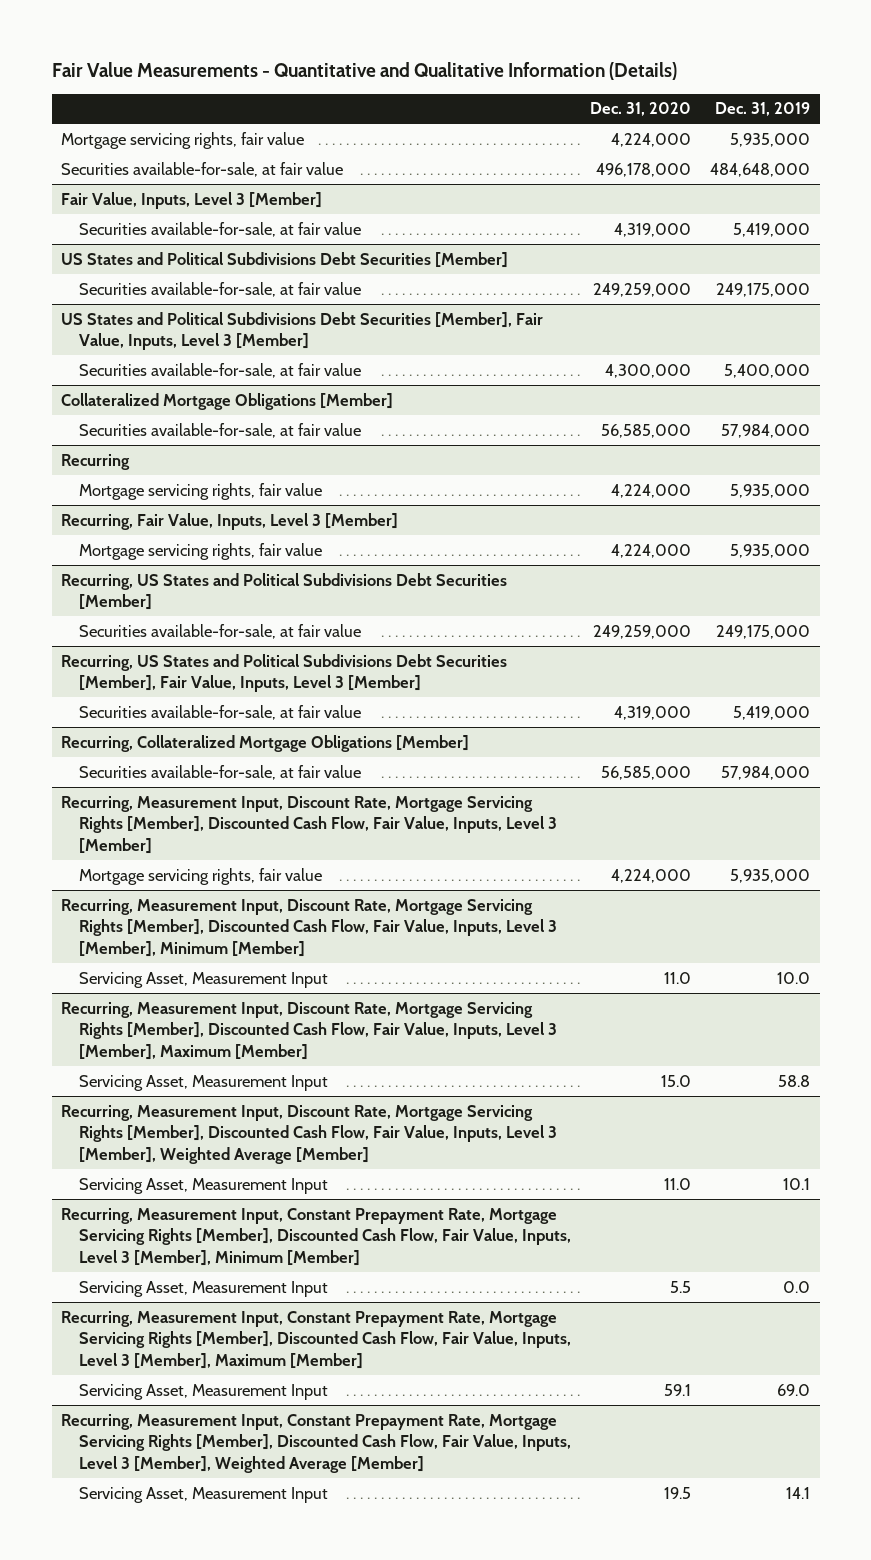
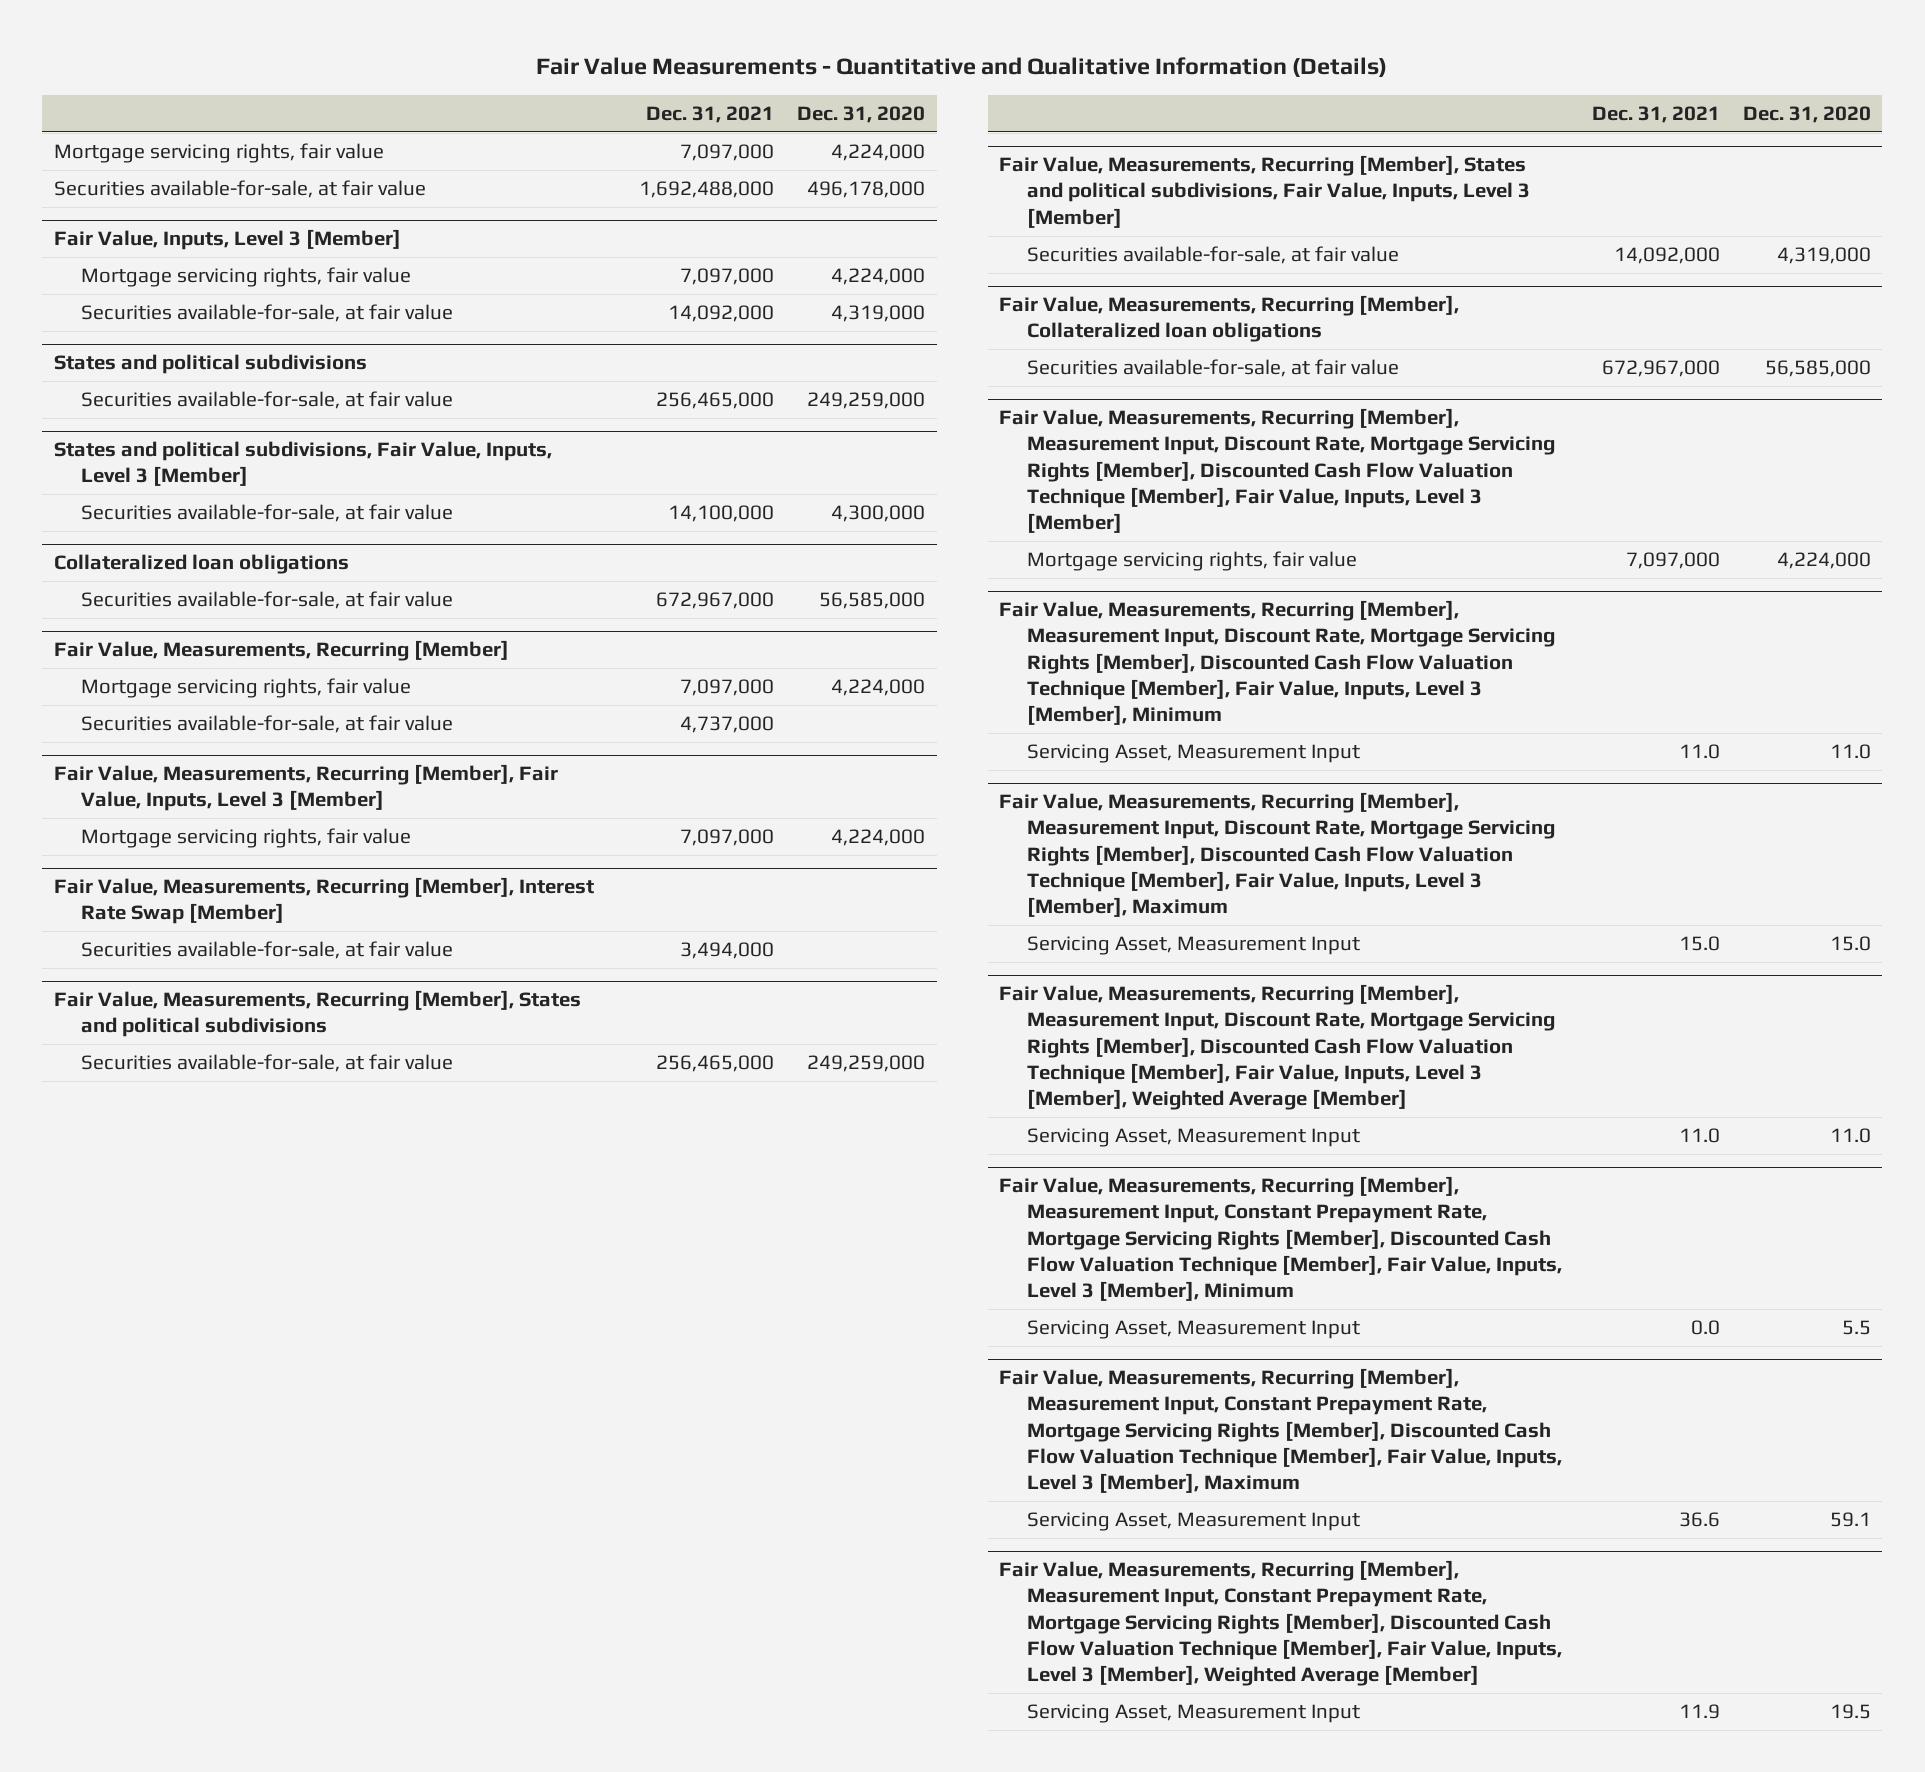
- | Dec. 31, 2020 | Dec. 31, 2019
+ | Dec. 31, 2021 | Dec. 31, 2020
@ Fair Value, Inputs, Level 3 [Member]
+ Mortgage servicing rights, fair value | 7,097,000 | 4,224,000
- US States and Political Subdivisions Debt Securities [Member]
+ States and political subdivisions
- US States and Political Subdivisions Debt Securities [Member], Fair Value, Inputs, Level 3 [Member]
+ States and political subdivisions, Fair Value, Inputs, Level 3 [Member]
- Collateralized Mortgage Obligations [Member]
+ Collateralized loan obligations
- Recurring
+ Fair Value, Measurements, Recurring [Member]
- Recurring, Fair Value, Inputs, Level 3 [Member]
+ Securities available-for-sale, at fair value | 4,737,000 |
+ Fair Value, Measurements, Recurring [Member], Fair Value, Inputs, Level 3 [Member]
- Recurring, US States and Political Subdivisions Debt Securities [Member]
+ Fair Value, Measurements, Recurring [Member], Interest Rate Swap [Member]
+ Securities available-for-sale, at fair value | 3,494,000 |
+ Fair Value, Measurements, Recurring [Member], States and political subdivisions
- Recurring, US States and Political Subdivisions Debt Securities [Member], Fair Value, Inputs, Level 3 [Member]
+ Fair Value, Measurements, Recurring [Member], States and political subdivisions, Fair Value, Inputs, Level 3 [Member]
- Recurring, Collateralized Mortgage Obligations [Member]
+ Fair Value, Measurements, Recurring [Member], Collateralized loan obligations
- Recurring, Measurement Input, Discount Rate, Mortgage Servicing Rights [Member], Discounted Cash Flow, Fair Value, Inputs, Level 3 [Member]
+ Fair Value, Measurements, Recurring [Member], Measurement Input, Discount Rate, Mortgage Servicing Rights [Member], Discounted Cash Flow Valuation Technique [Member], Fair Value, Inputs, Level 3 [Member]
- Recurring, Measurement Input, Discount Rate, Mortgage Servicing Rights [Member], Discounted Cash Flow, Fair Value, Inputs, Level 3 [Member], Minimum [Member]
+ Fair Value, Measurements, Recurring [Member], Measurement Input, Discount Rate, Mortgage Servicing Rights [Member], Discounted Cash Flow Valuation Technique [Member], Fair Value, Inputs, Level 3 [Member], Minimum
- Recurring, Measurement Input, Discount Rate, Mortgage Servicing Rights [Member], Discounted Cash Flow, Fair Value, Inputs, Level 3 [Member], Maximum [Member]
+ Fair Value, Measurements, Recurring [Member], Measurement Input, Discount Rate, Mortgage Servicing Rights [Member], Discounted Cash Flow Valuation Technique [Member], Fair Value, Inputs, Level 3 [Member], Maximum
- Recurring, Measurement Input, Discount Rate, Mortgage Servicing Rights [Member], Discounted Cash Flow, Fair Value, Inputs, Level 3 [Member], Weighted Average [Member]
+ Fair Value, Measurements, Recurring [Member], Measurement Input, Discount Rate, Mortgage Servicing Rights [Member], Discounted Cash Flow Valuation Technique [Member], Fair Value, Inputs, Level 3 [Member], Weighted Average [Member]
- Recurring, Measurement Input, Constant Prepayment Rate, Mortgage Servicing Rights [Member], Discounted Cash Flow, Fair Value, Inputs, Level 3 [Member], Minimum [Member]
+ Fair Value, Measurements, Recurring [Member], Measurement Input, Constant Prepayment Rate, Mortgage Servicing Rights [Member], Discounted Cash Flow Valuation Technique [Member], Fair Value, Inputs, Level 3 [Member], Minimum
- Recurring, Measurement Input, Constant Prepayment Rate, Mortgage Servicing Rights [Member], Discounted Cash Flow, Fair Value, Inputs, Level 3 [Member], Maximum [Member]
+ Fair Value, Measurements, Recurring [Member], Measurement Input, Constant Prepayment Rate, Mortgage Servicing Rights [Member], Discounted Cash Flow Valuation Technique [Member], Fair Value, Inputs, Level 3 [Member], Maximum
- Recurring, Measurement Input, Constant Prepayment Rate, Mortgage Servicing Rights [Member], Discounted Cash Flow, Fair Value, Inputs, Level 3 [Member], Weighted Average [Member]
+ Fair Value, Measurements, Recurring [Member], Measurement Input, Constant Prepayment Rate, Mortgage Servicing Rights [Member], Discounted Cash Flow Valuation Technique [Member], Fair Value, Inputs, Level 3 [Member], Weighted Average [Member]

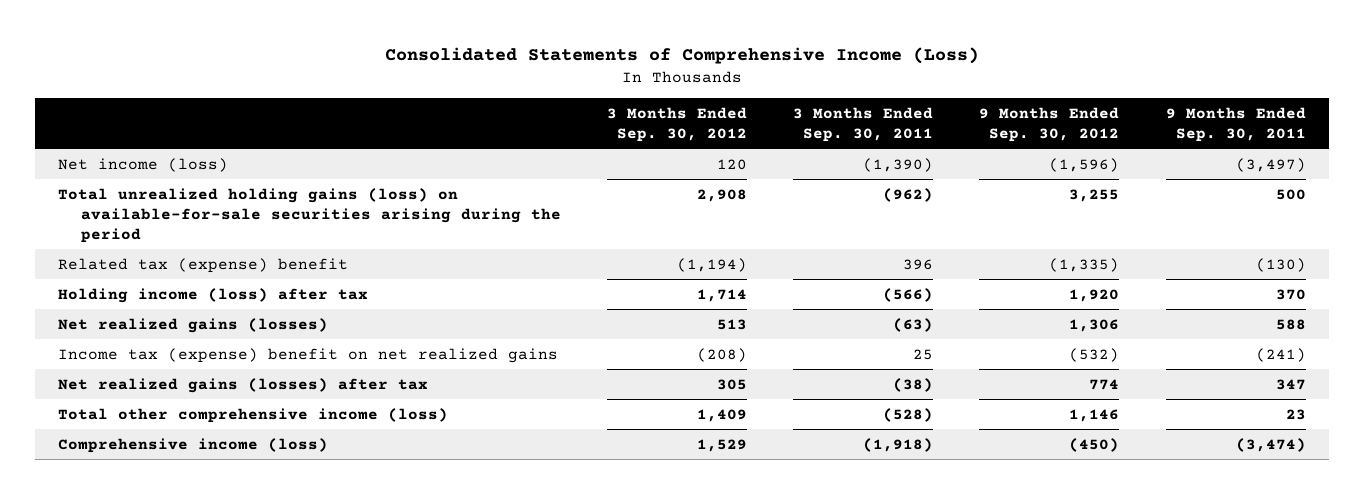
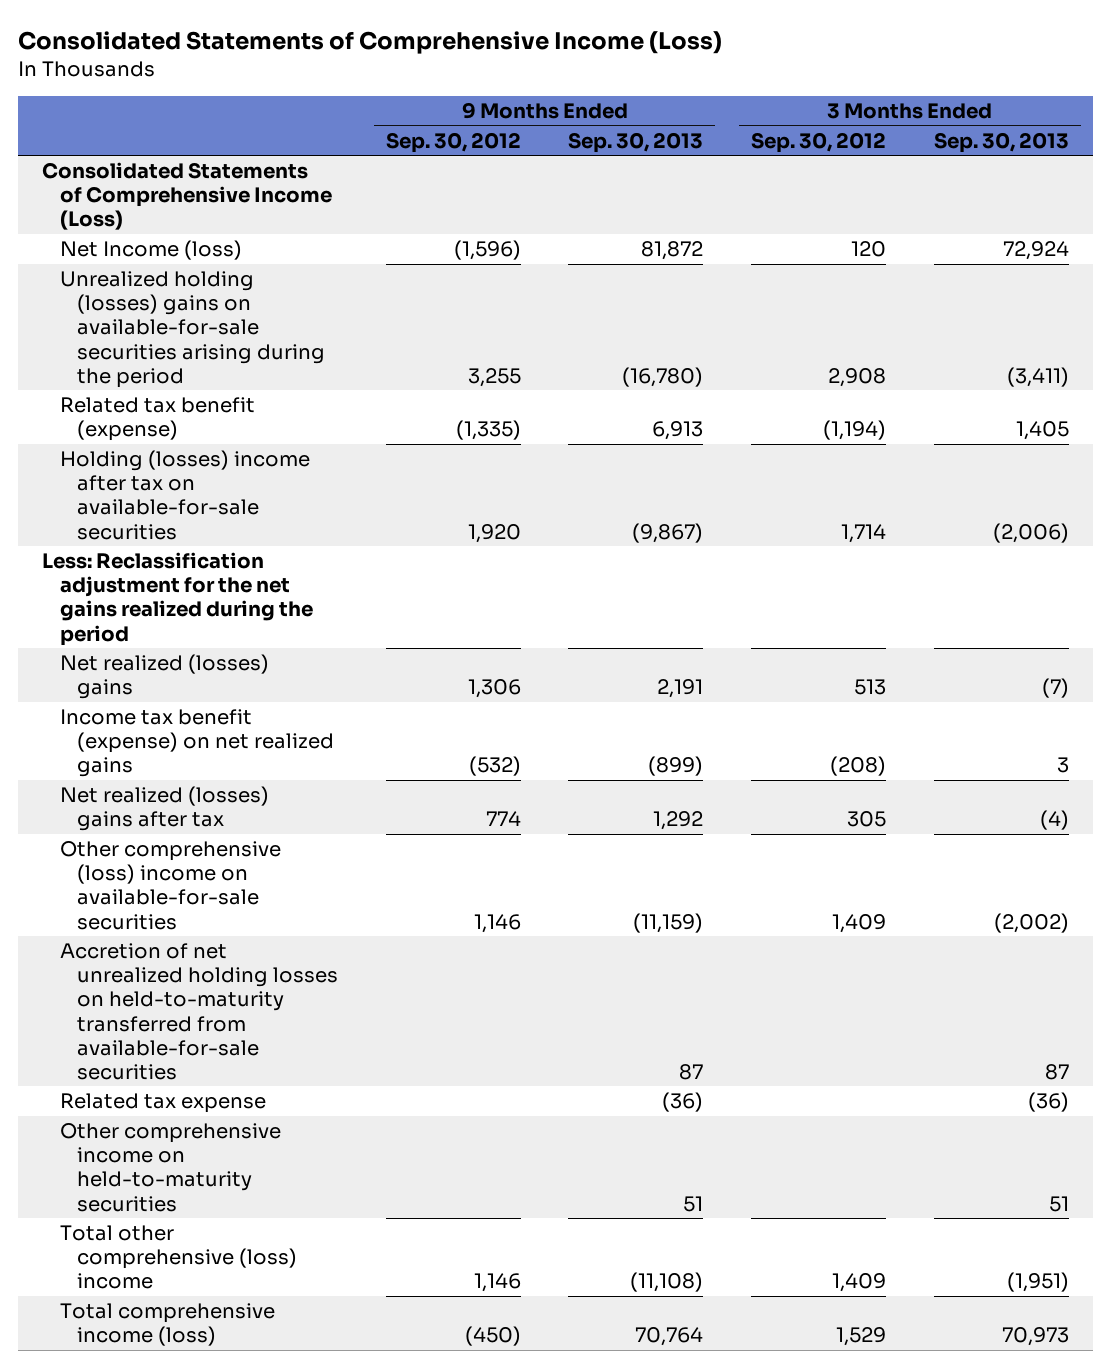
- | 3 Months Ended Sep. 30, 2012 | 3 Months Ended Sep. 30, 2011 | 9 Months Ended Sep. 30, 2012 | 9 Months Ended Sep. 30, 2011
+ | 9 Months Ended Sep. 30, 2012 | 9 Months Ended Sep. 30, 2013 | 3 Months Ended Sep. 30, 2012 | 3 Months Ended Sep. 30, 2013
- Net income (loss) | 120 | (1,390) | (1,596) | (3,497)
- Total unrealized holding gains (loss) on available-for-sale securities arising during the period | 2,908 | (962) | 3,255 | 500
- Related tax (expense) benefit | (1,194) | 396 | (1,335) | (130)
- Holding income (loss) after tax | 1,714 | (566) | 1,920 | 370
- Net realized gains (losses) | 513 | (63) | 1,306 | 588
- Income tax (expense) benefit on net realized gains | (208) | 25 | (532) | (241)
- Net realized gains (losses) after tax | 305 | (38) | 774 | 347
- Total other comprehensive income (loss) | 1,409 | (528) | 1,146 | 23
- Comprehensive income (loss) | 1,529 | (1,918) | (450) | (3,474)
+ Consolidated Statements of Comprehensive Income (Loss)
+ Net Income (loss) | (1,596) | 81,872 | 120 | 72,924
+ Unrealized holding (losses) gains on available-for-sale securities arising during the period | 3,255 | (16,780) | 2,908 | (3,411)
+ Related tax benefit (expense) | (1,335) | 6,913 | (1,194) | 1,405
+ Holding (losses) income after tax on available-for-sale securities | 1,920 | (9,867) | 1,714 | (2,006)
+ Less: Reclassification adjustment for the net gains realized during the period
+ Net realized (losses) gains | 1,306 | 2,191 | 513 | (7)
+ Income tax benefit (expense) on net realized gains | (532) | (899) | (208) | 3
+ Net realized (losses) gains after tax | 774 | 1,292 | 305 | (4)
+ Other comprehensive (loss) income on available-for-sale securities | 1,146 | (11,159) | 1,409 | (2,002)
+ Accretion of net unrealized holding losses on held-to-maturity transferred from available-for-sale securities | | 87 | | 87
+ Related tax expense | | (36) | | (36)
+ Other comprehensive income on held-to-maturity securities | | 51 | | 51
+ Total other comprehensive (loss) income | 1,146 | (11,108) | 1,409 | (1,951)
+ Total comprehensive income (loss) | (450) | 70,764 | 1,529 | 70,973

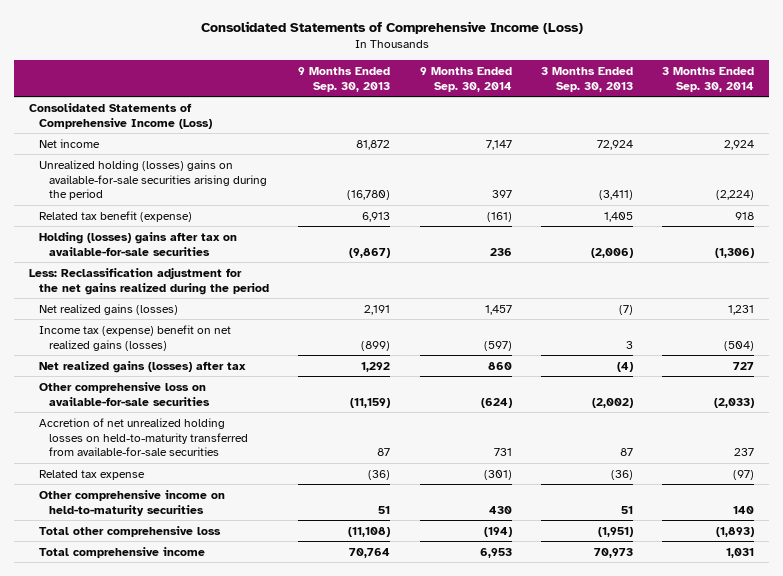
- | 9 Months Ended Sep. 30, 2012 | 9 Months Ended Sep. 30, 2013 | 3 Months Ended Sep. 30, 2012 | 3 Months Ended Sep. 30, 2013
+ | 9 Months Ended Sep. 30, 2013 | 9 Months Ended Sep. 30, 2014 | 3 Months Ended Sep. 30, 2013 | 3 Months Ended Sep. 30, 2014
- Net Income (loss) | (1,596) | 81,872 | 120 | 72,924
+ Net income | 81,872 | 7,147 | 72,924 | 2,924
- Holding (losses) income after tax on available-for-sale securities | 1,920 | (9,867) | 1,714 | (2,006)
+ Holding (losses) gains after tax on available-for-sale securities | (9,867) | 236 | (2,006) | (1,306)
- Net realized (losses) gains | 1,306 | 2,191 | 513 | (7)
- Income tax benefit (expense) on net realized gains | (532) | (899) | (208) | 3
- Net realized (losses) gains after tax | 774 | 1,292 | 305 | (4)
- Other comprehensive (loss) income on available-for-sale securities | 1,146 | (11,159) | 1,409 | (2,002)
+ Net realized gains (losses) | 2,191 | 1,457 | (7) | 1,231
+ Income tax (expense) benefit on net realized gains (losses) | (899) | (597) | 3 | (504)
+ Net realized gains (losses) after tax | 1,292 | 860 | (4) | 727
+ Other comprehensive loss on available-for-sale securities | (11,159) | (624) | (2,002) | (2,033)
- Total other comprehensive (loss) income | 1,146 | (11,108) | 1,409 | (1,951)
- Total comprehensive income (loss) | (450) | 70,764 | 1,529 | 70,973
+ Total other comprehensive loss | (11,108) | (194) | (1,951) | (1,893)
+ Total comprehensive income | 70,764 | 6,953 | 70,973 | 1,031

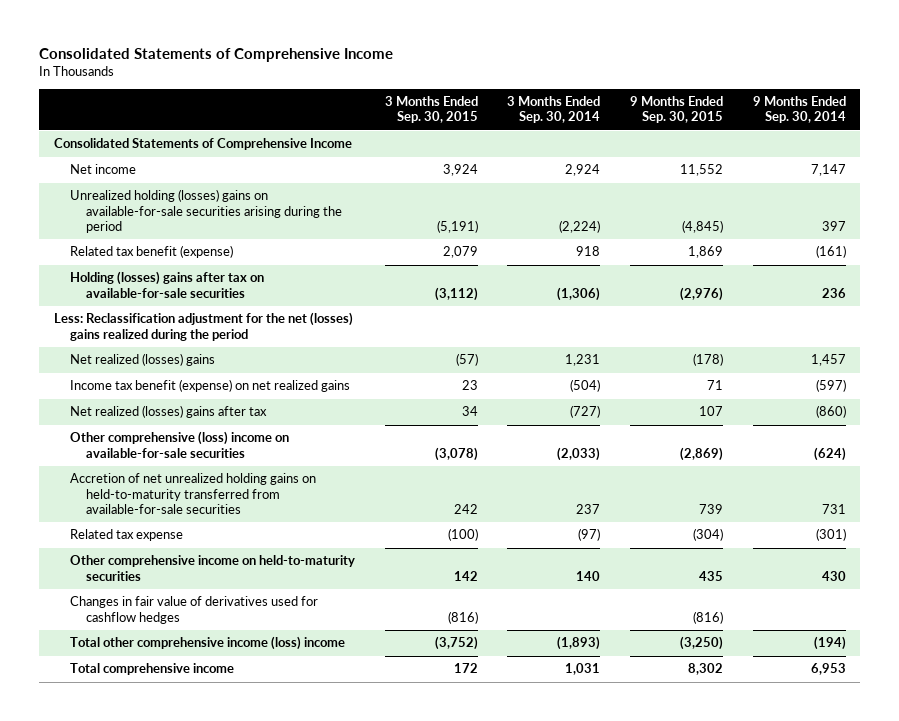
- Consolidated Statements of Comprehensive Income (Loss)
+ Consolidated Statements of Comprehensive Income
- | 9 Months Ended Sep. 30, 2013 | 9 Months Ended Sep. 30, 2014 | 3 Months Ended Sep. 30, 2013 | 3 Months Ended Sep. 30, 2014
+ | 3 Months Ended Sep. 30, 2015 | 3 Months Ended Sep. 30, 2014 | 9 Months Ended Sep. 30, 2015 | 9 Months Ended Sep. 30, 2014
- Consolidated Statements of Comprehensive Income (Loss)
+ Consolidated Statements of Comprehensive Income
- Less: Reclassification adjustment for the net gains realized during the period
- Net realized gains (losses) | 2,191 | 1,457 | (7) | 1,231
- Income tax (expense) benefit on net realized gains (losses) | (899) | (597) | 3 | (504)
- Net realized gains (losses) after tax | 1,292 | 860 | (4) | 727
- Other comprehensive loss on available-for-sale securities | (11,159) | (624) | (2,002) | (2,033)
- Accretion of net unrealized holding losses on held-to-maturity transferred from available-for-sale securities | 87 | 731 | 87 | 237
+ Less: Reclassification adjustment for the net (losses) gains realized during the period
+ Net realized (losses) gains | (57) | 1,231 | (178) | 1,457
+ Income tax benefit (expense) on net realized gains | 23 | (504) | 71 | (597)
+ Net realized (losses) gains after tax | 34 | (727) | 107 | (860)
+ Other comprehensive (loss) income on available-for-sale securities | (3,078) | (2,033) | (2,869) | (624)
+ Accretion of net unrealized holding gains on held-to-maturity transferred from available-for-sale securities | 242 | 237 | 739 | 731
- Total other comprehensive loss | (11,108) | (194) | (1,951) | (1,893)
+ Changes in fair value of derivatives used for cashflow hedges | (816) | | (816) |
+ Total other comprehensive income (loss) income | (3,752) | (1,893) | (3,250) | (194)

